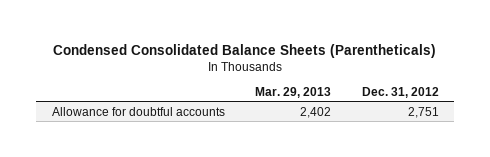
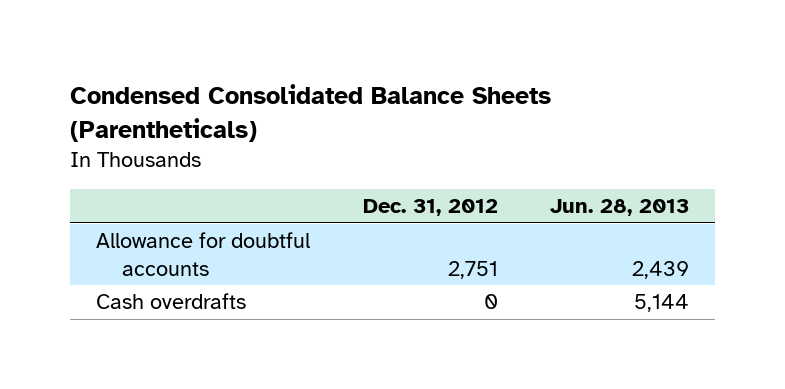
- | Mar. 29, 2013 | Dec. 31, 2012
+ | Dec. 31, 2012 | Jun. 28, 2013
+ Cash overdrafts | 0 | 5,144

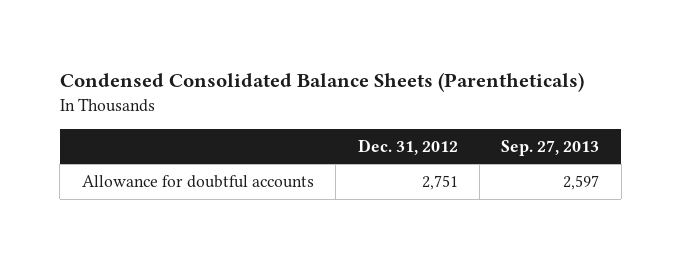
- | Dec. 31, 2012 | Jun. 28, 2013
+ | Dec. 31, 2012 | Sep. 27, 2013
- Cash overdrafts | 0 | 5,144

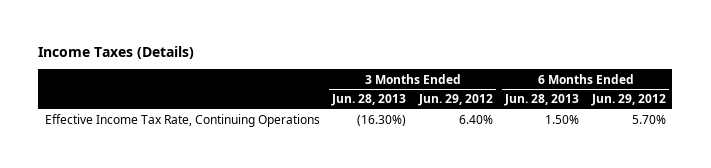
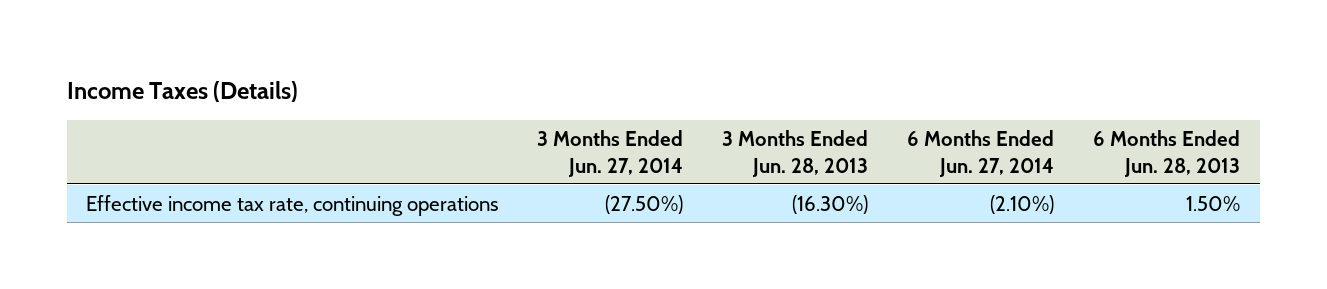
- | 3 Months Ended Jun. 28, 2013 | 3 Months Ended Jun. 29, 2012 | 6 Months Ended Jun. 28, 2013 | 6 Months Ended Jun. 29, 2012
+ | 3 Months Ended Jun. 27, 2014 | 3 Months Ended Jun. 28, 2013 | 6 Months Ended Jun. 27, 2014 | 6 Months Ended Jun. 28, 2013
- Effective Income Tax Rate, Continuing Operations | (16.30%) | 6.40% | 1.50% | 5.70%
+ Effective income tax rate, continuing operations | (27.50%) | (16.30%) | (2.10%) | 1.50%

